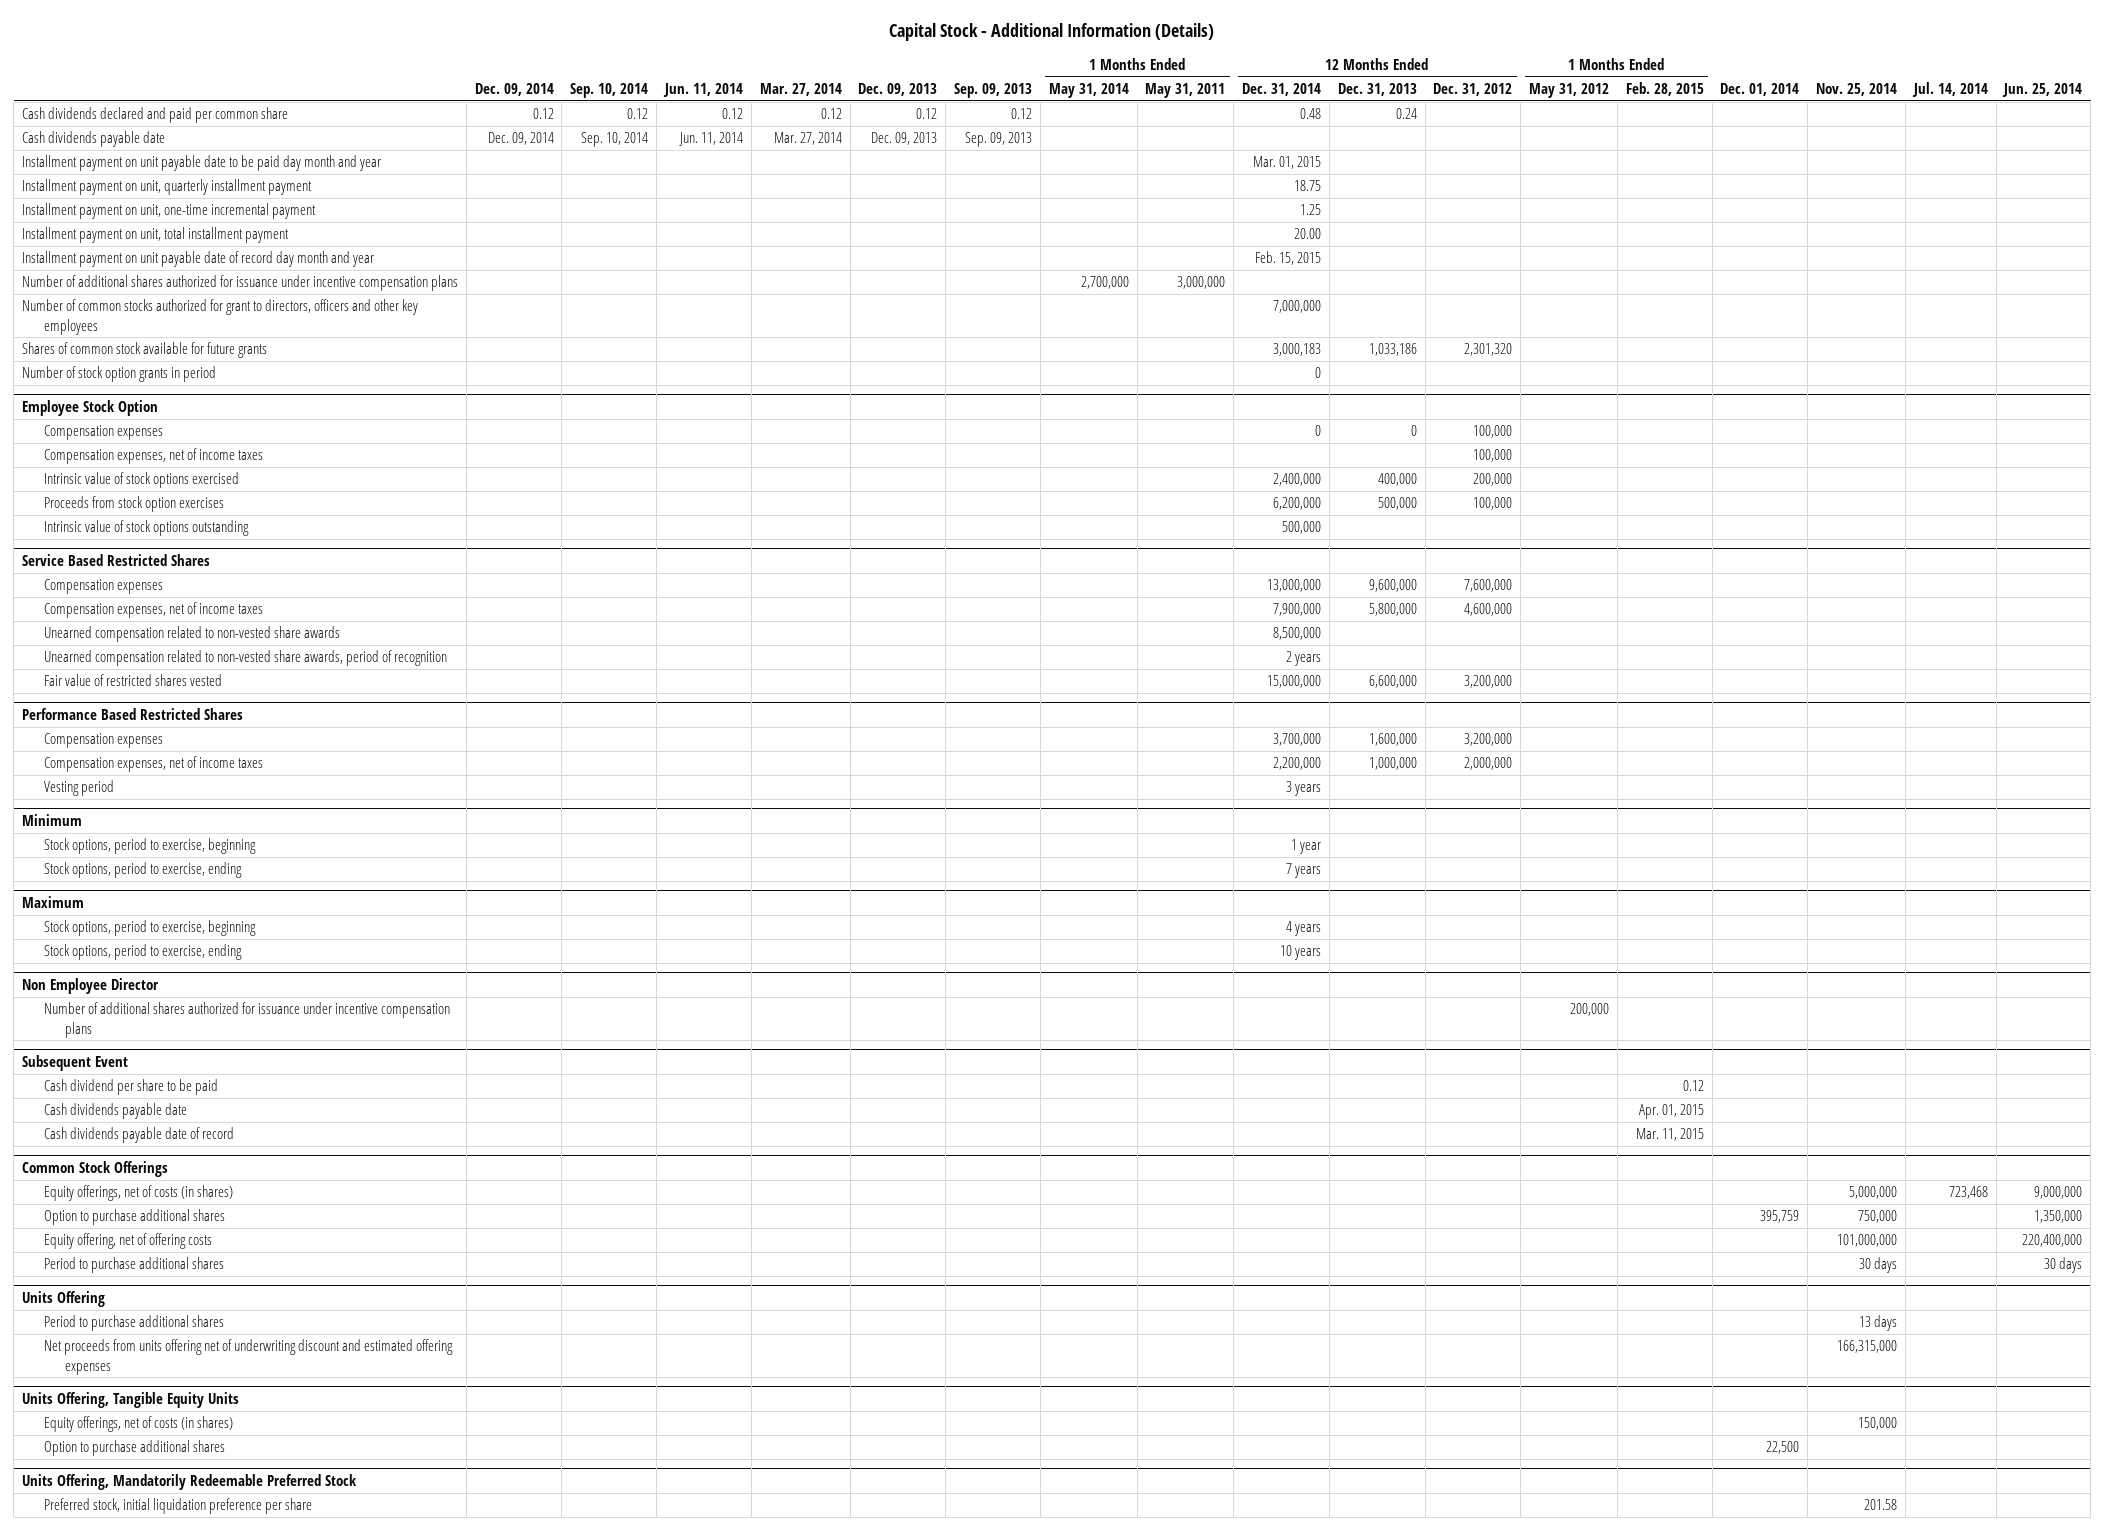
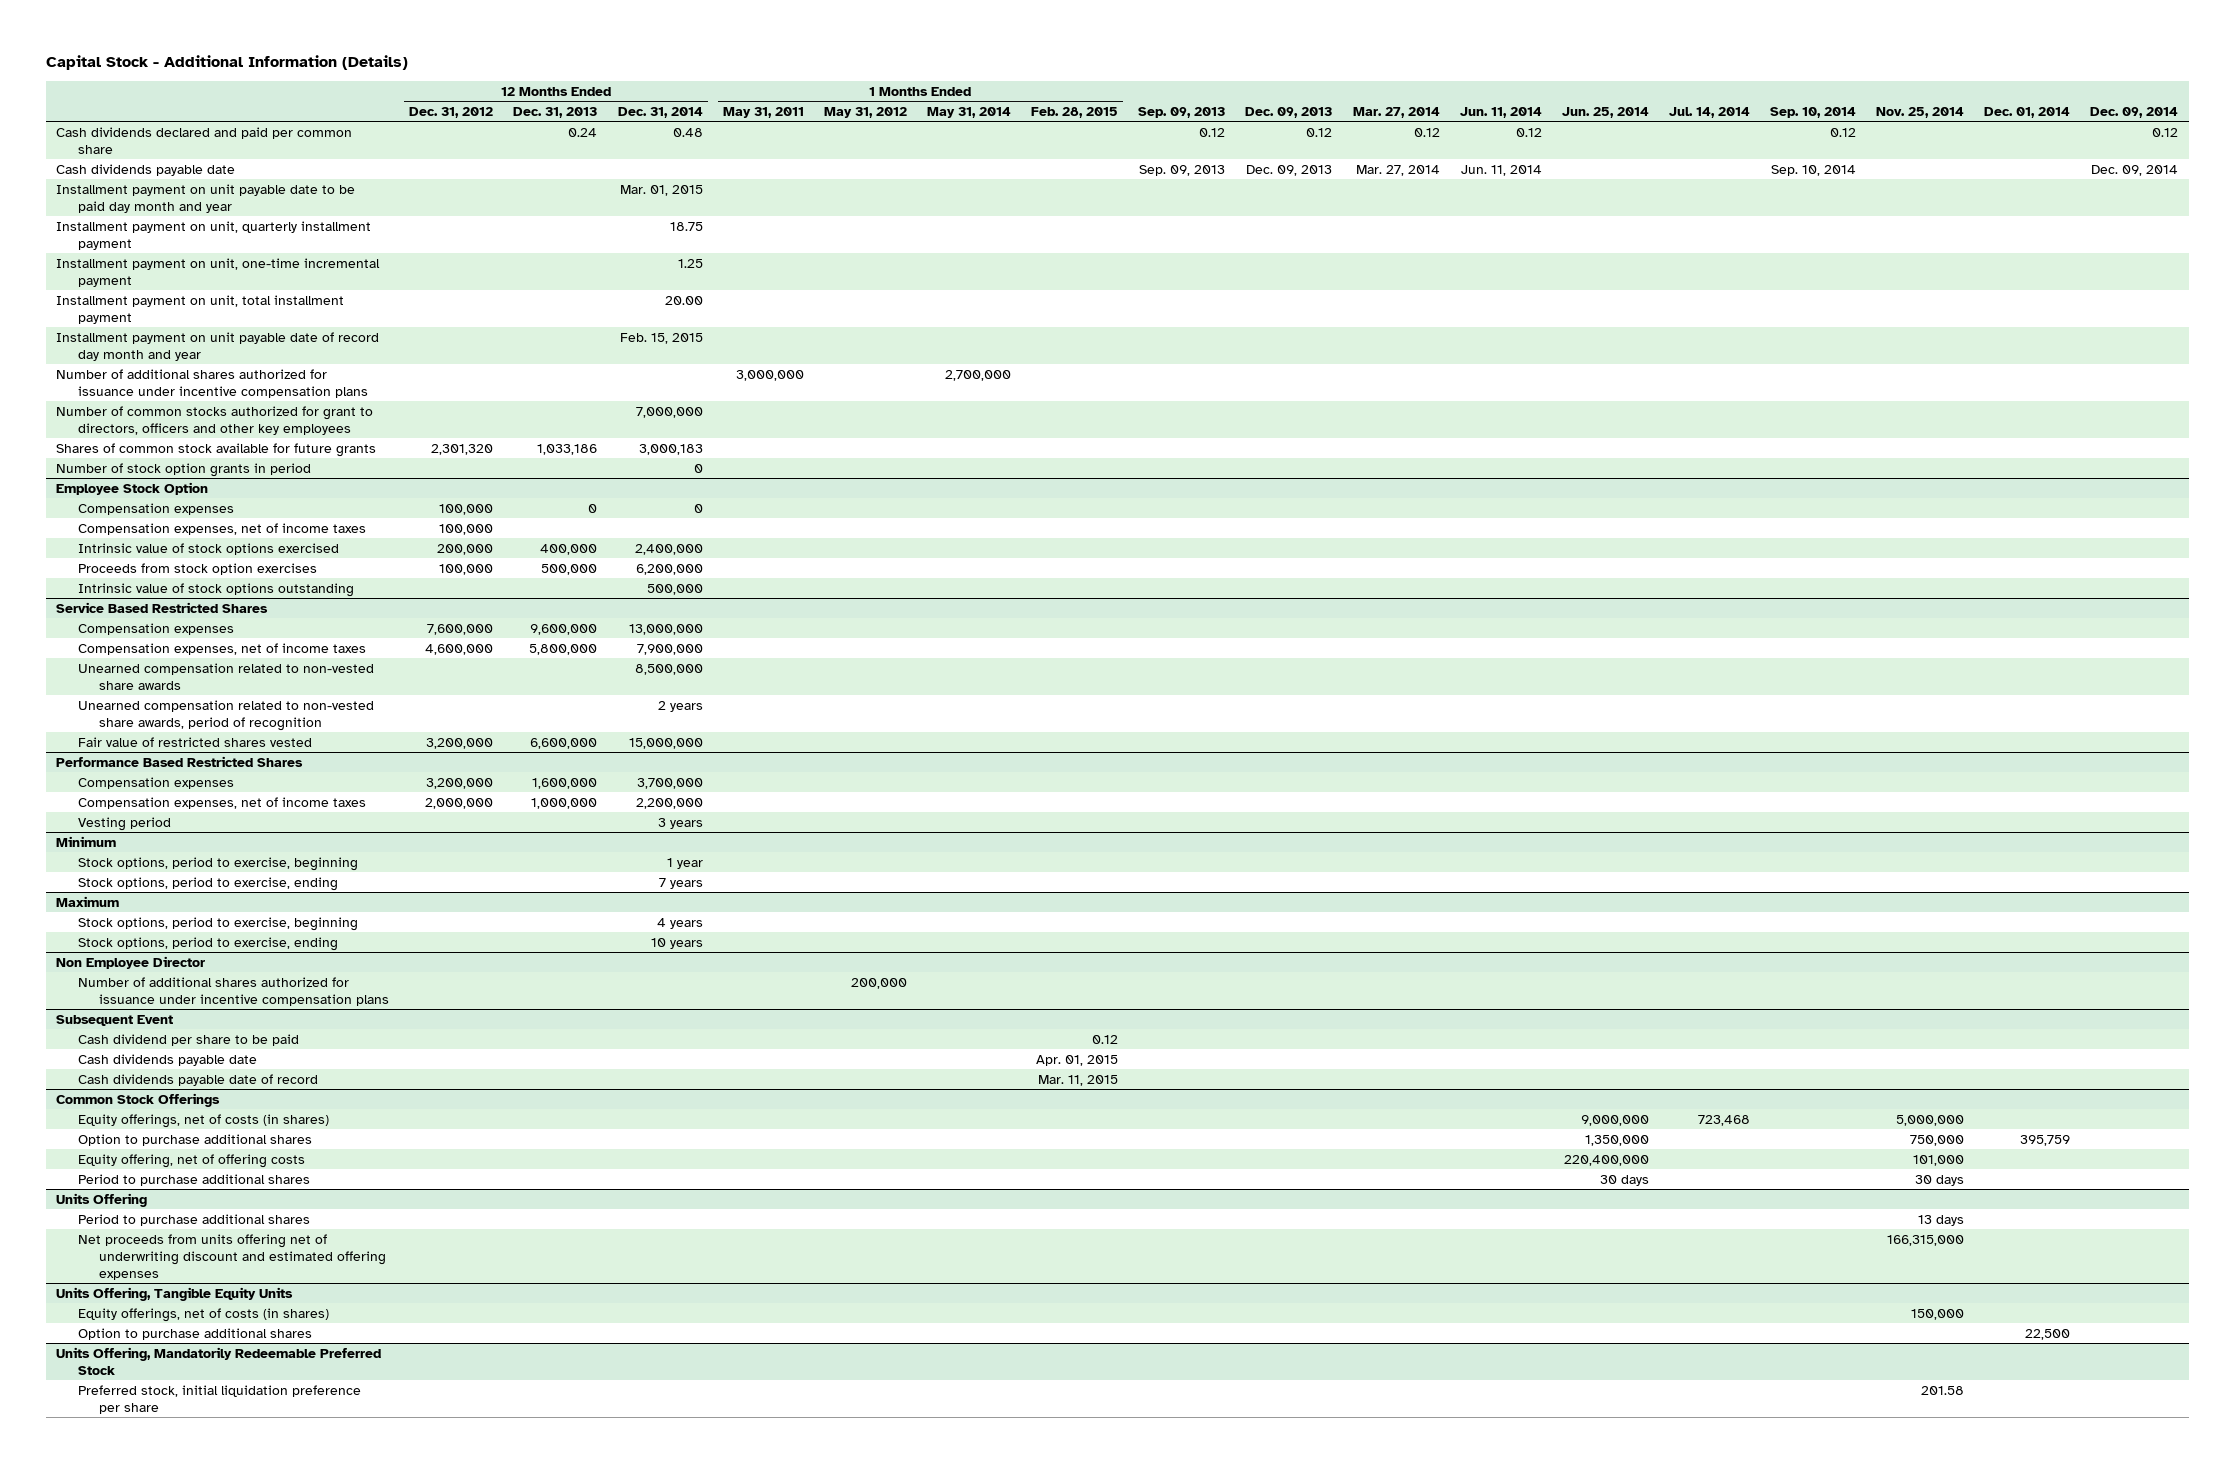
- | Dec. 09, 2014 | Sep. 10, 2014 | Jun. 11, 2014 | Mar. 27, 2014 | Dec. 09, 2013 | Sep. 09, 2013 | 1 Months Ended May 31, 2014 | 1 Months Ended May 31, 2011 | 12 Months Ended Dec. 31, 2014 | 12 Months Ended Dec. 31, 2013 | 12 Months Ended Dec. 31, 2012 | 1 Months Ended May 31, 2012 | 1 Months Ended Feb. 28, 2015 | Dec. 01, 2014 | Nov. 25, 2014 | Jul. 14, 2014 | Jun. 25, 2014
+ | 12 Months Ended Dec. 31, 2012 | 12 Months Ended Dec. 31, 2013 | 12 Months Ended Dec. 31, 2014 | 1 Months Ended May 31, 2011 | 1 Months Ended May 31, 2012 | 1 Months Ended May 31, 2014 | 1 Months Ended Feb. 28, 2015 | Sep. 09, 2013 | Dec. 09, 2013 | Mar. 27, 2014 | Jun. 11, 2014 | Jun. 25, 2014 | Jul. 14, 2014 | Sep. 10, 2014 | Nov. 25, 2014 | Dec. 01, 2014 | Dec. 09, 2014
@ Common Stock Offerings
- Equity offering, net of offering costs | | | | | | | | | | | | | | | 101,000,000 | | 220,400,000
+ Equity offering, net of offering costs | | | | | | | | | | | | 220,400,000 | | | 101,000 | |

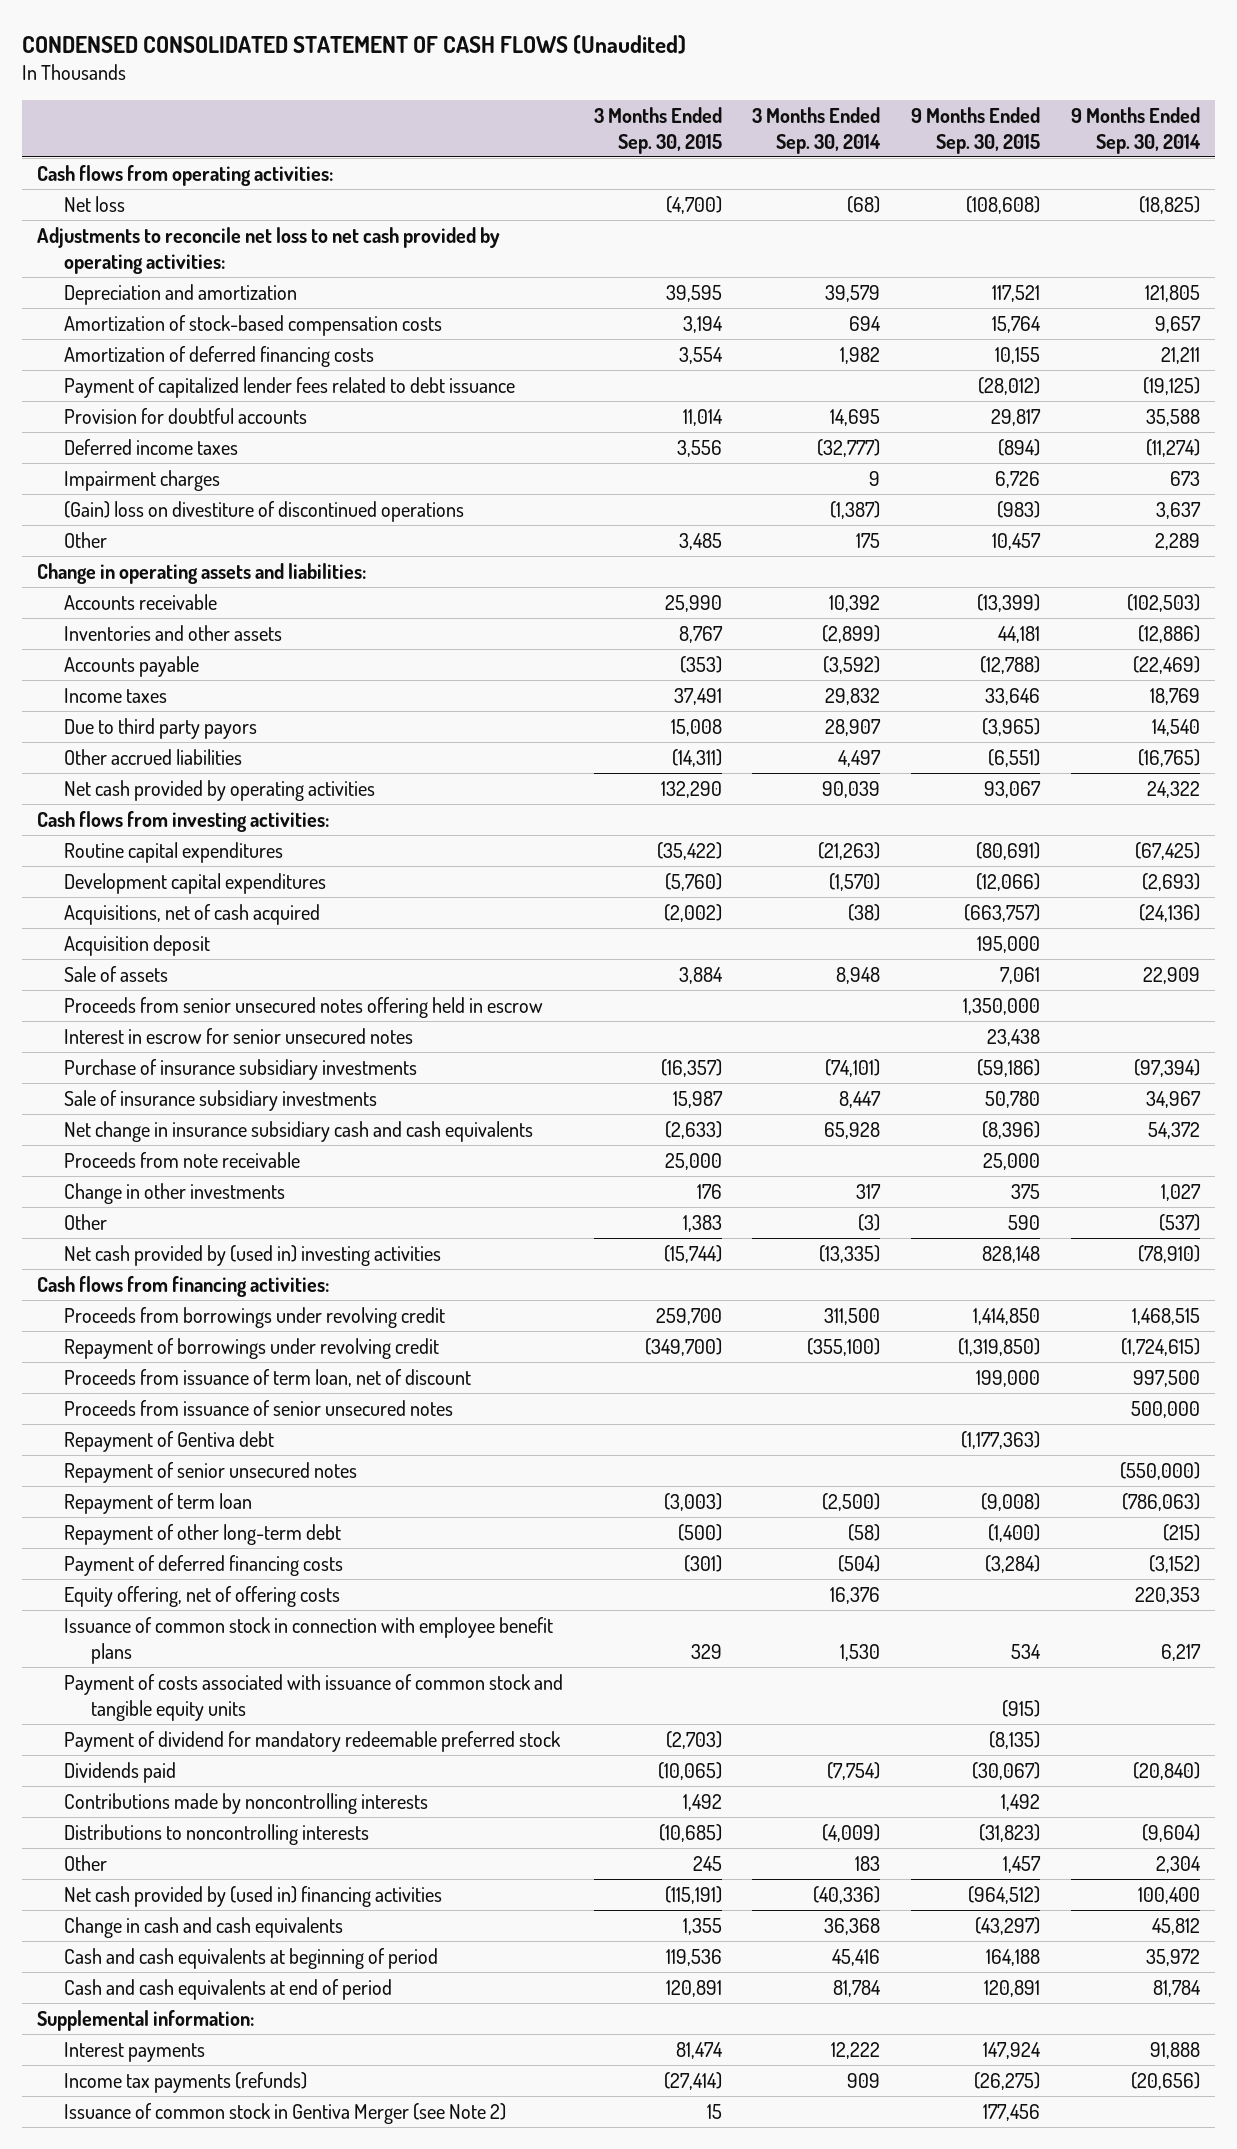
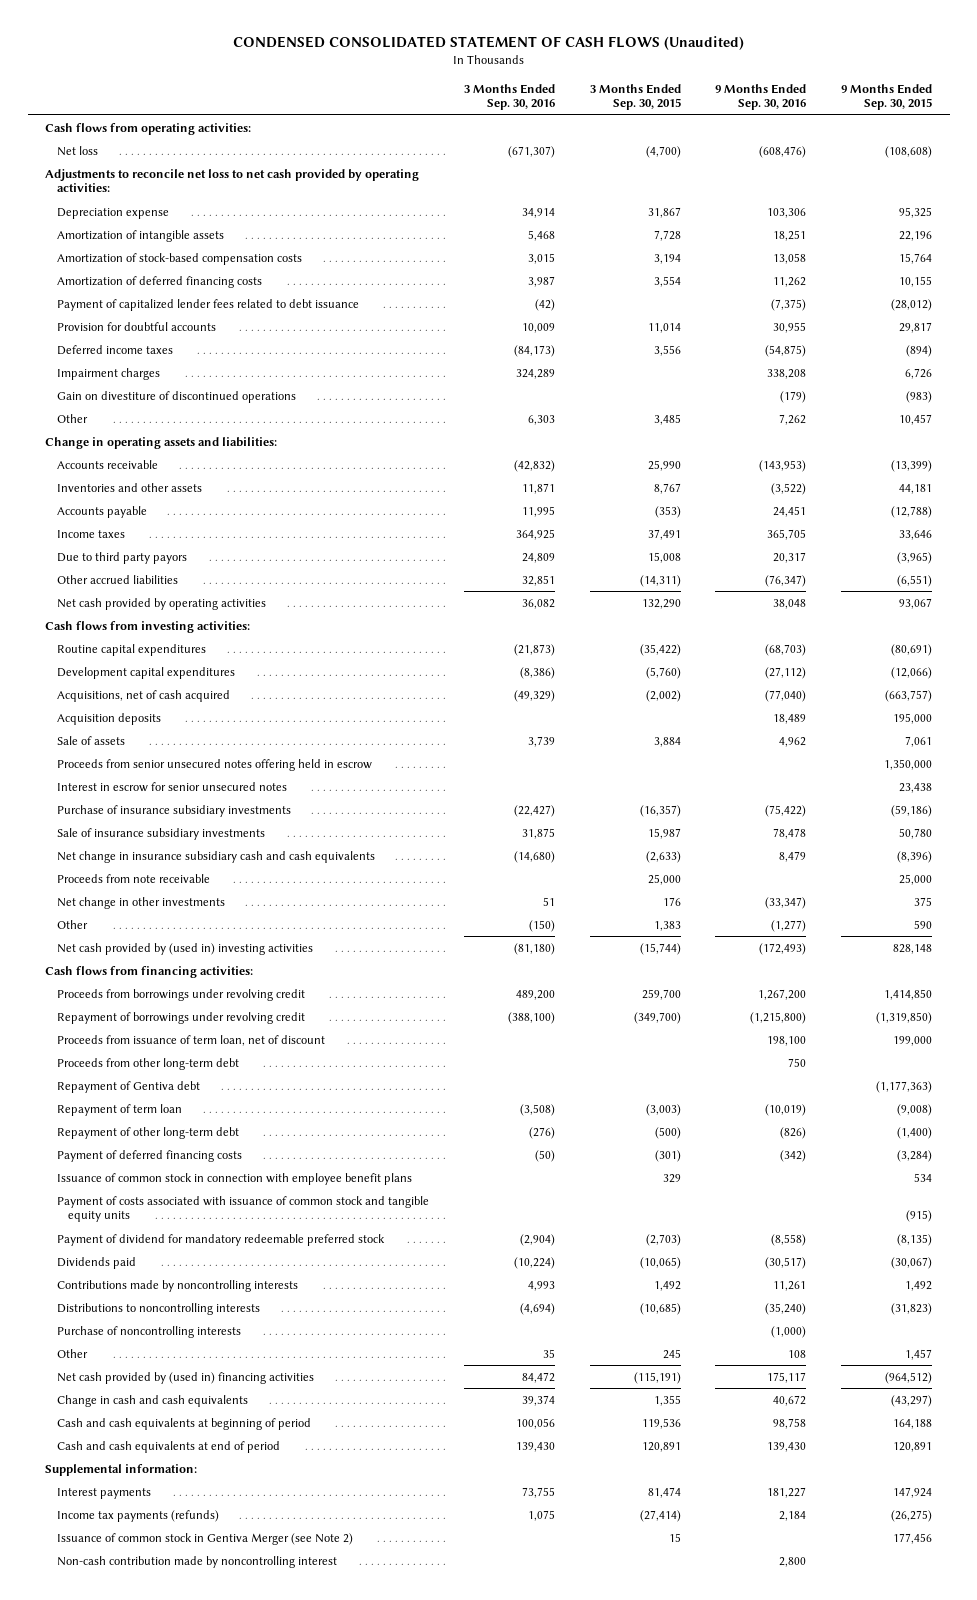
- | 3 Months Ended Sep. 30, 2015 | 3 Months Ended Sep. 30, 2014 | 9 Months Ended Sep. 30, 2015 | 9 Months Ended Sep. 30, 2014
+ | 3 Months Ended Sep. 30, 2016 | 3 Months Ended Sep. 30, 2015 | 9 Months Ended Sep. 30, 2016 | 9 Months Ended Sep. 30, 2015
- Depreciation and amortization | 39,595 | 39,579 | 117,521 | 121,805
+ Depreciation expense | 34,914 | 31,867 | 103,306 | 95,325
+ Amortization of intangible assets | 5,468 | 7,728 | 18,251 | 22,196
- (Gain) loss on divestiture of discontinued operations | | (1,387) | (983) | 3,637
+ Gain on divestiture of discontinued operations | | | (179) | (983)
- Acquisition deposit | | | 195,000 |
+ Acquisition deposits | | | 18,489 | 195,000
- Change in other investments | 176 | 317 | 375 | 1,027
+ Net change in other investments | 51 | 176 | (33,347) | 375
- Proceeds from issuance of senior unsecured notes | | | | 500,000
+ Proceeds from other long-term debt | | | 750 |
- Repayment of senior unsecured notes | | | | (550,000)
- Equity offering, net of offering costs | | 16,376 | | 220,353
+ Purchase of noncontrolling interests | | | (1,000) |
+ Non-cash contribution made by noncontrolling interest | | | 2,800 |

